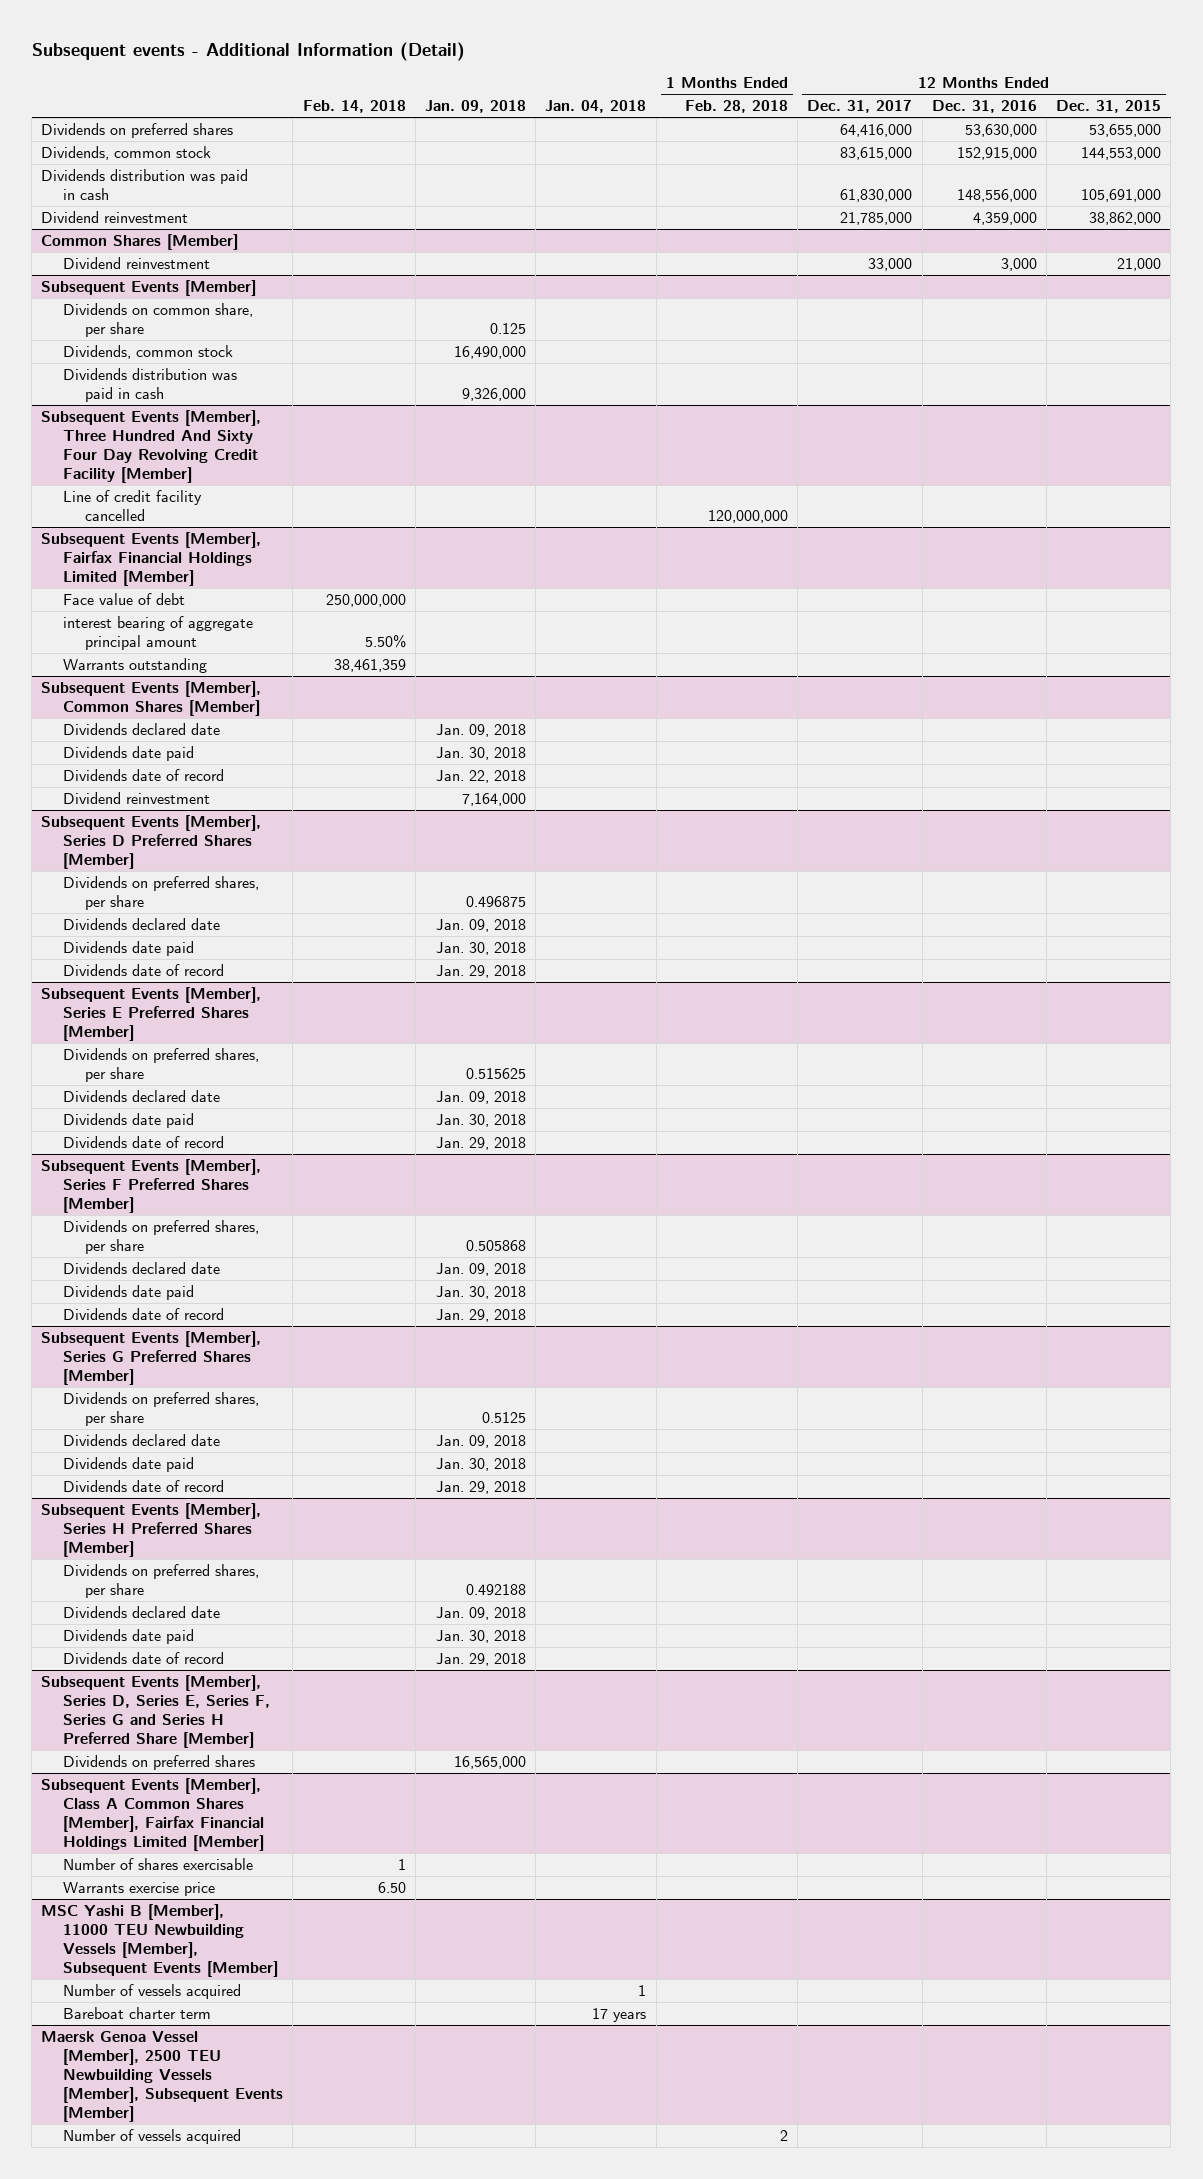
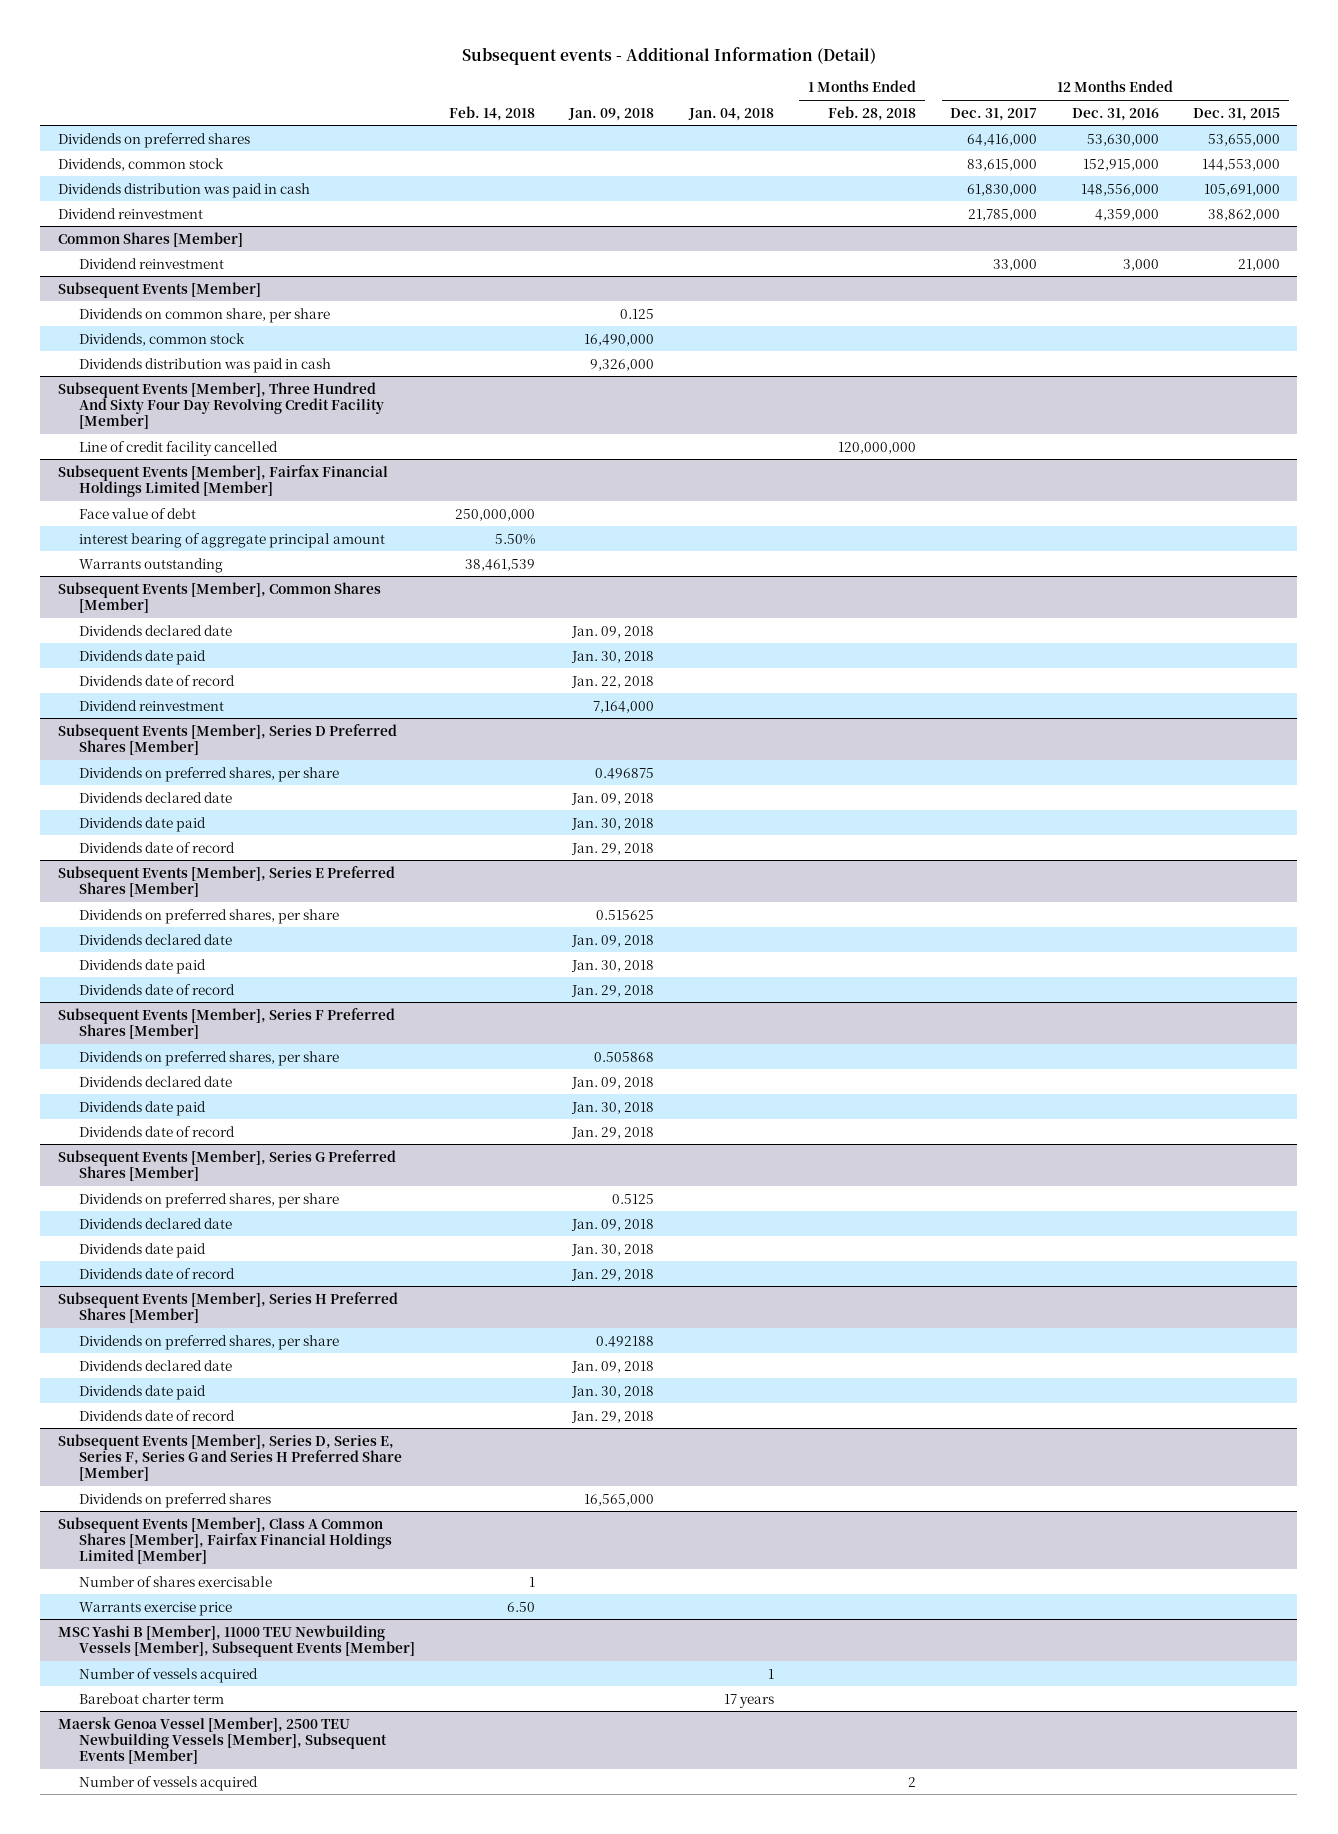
@ Subsequent Events [Member], Fairfax Financial Holdings Limited [Member]
- Warrants outstanding | 38,461,359 | | | | | |
+ Warrants outstanding | 38,461,539 | | | | | |

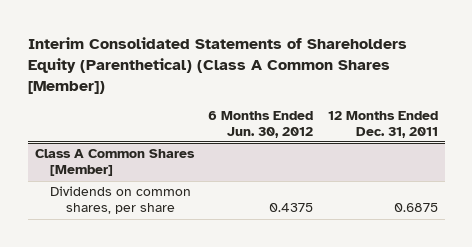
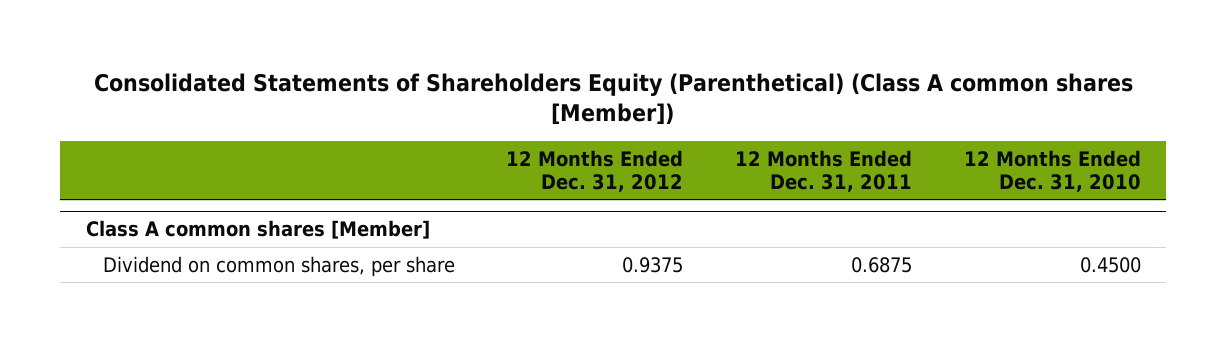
- Interim Consolidated Statements of Shareholders Equity (Parenthetical) (Class A Common Shares [Member])
+ Consolidated Statements of Shareholders Equity (Parenthetical) (Class A common shares [Member])
- | 6 Months Ended Jun. 30, 2012 | 12 Months Ended Dec. 31, 2011
+ | 12 Months Ended Dec. 31, 2012 | 12 Months Ended Dec. 31, 2011 | 12 Months Ended Dec. 31, 2010
- Class A Common Shares [Member]
- Dividends on common shares, per share | 0.4375 | 0.6875
+ Class A common shares [Member]
+ Dividend on common shares, per share | 0.9375 | 0.6875 | 0.4500

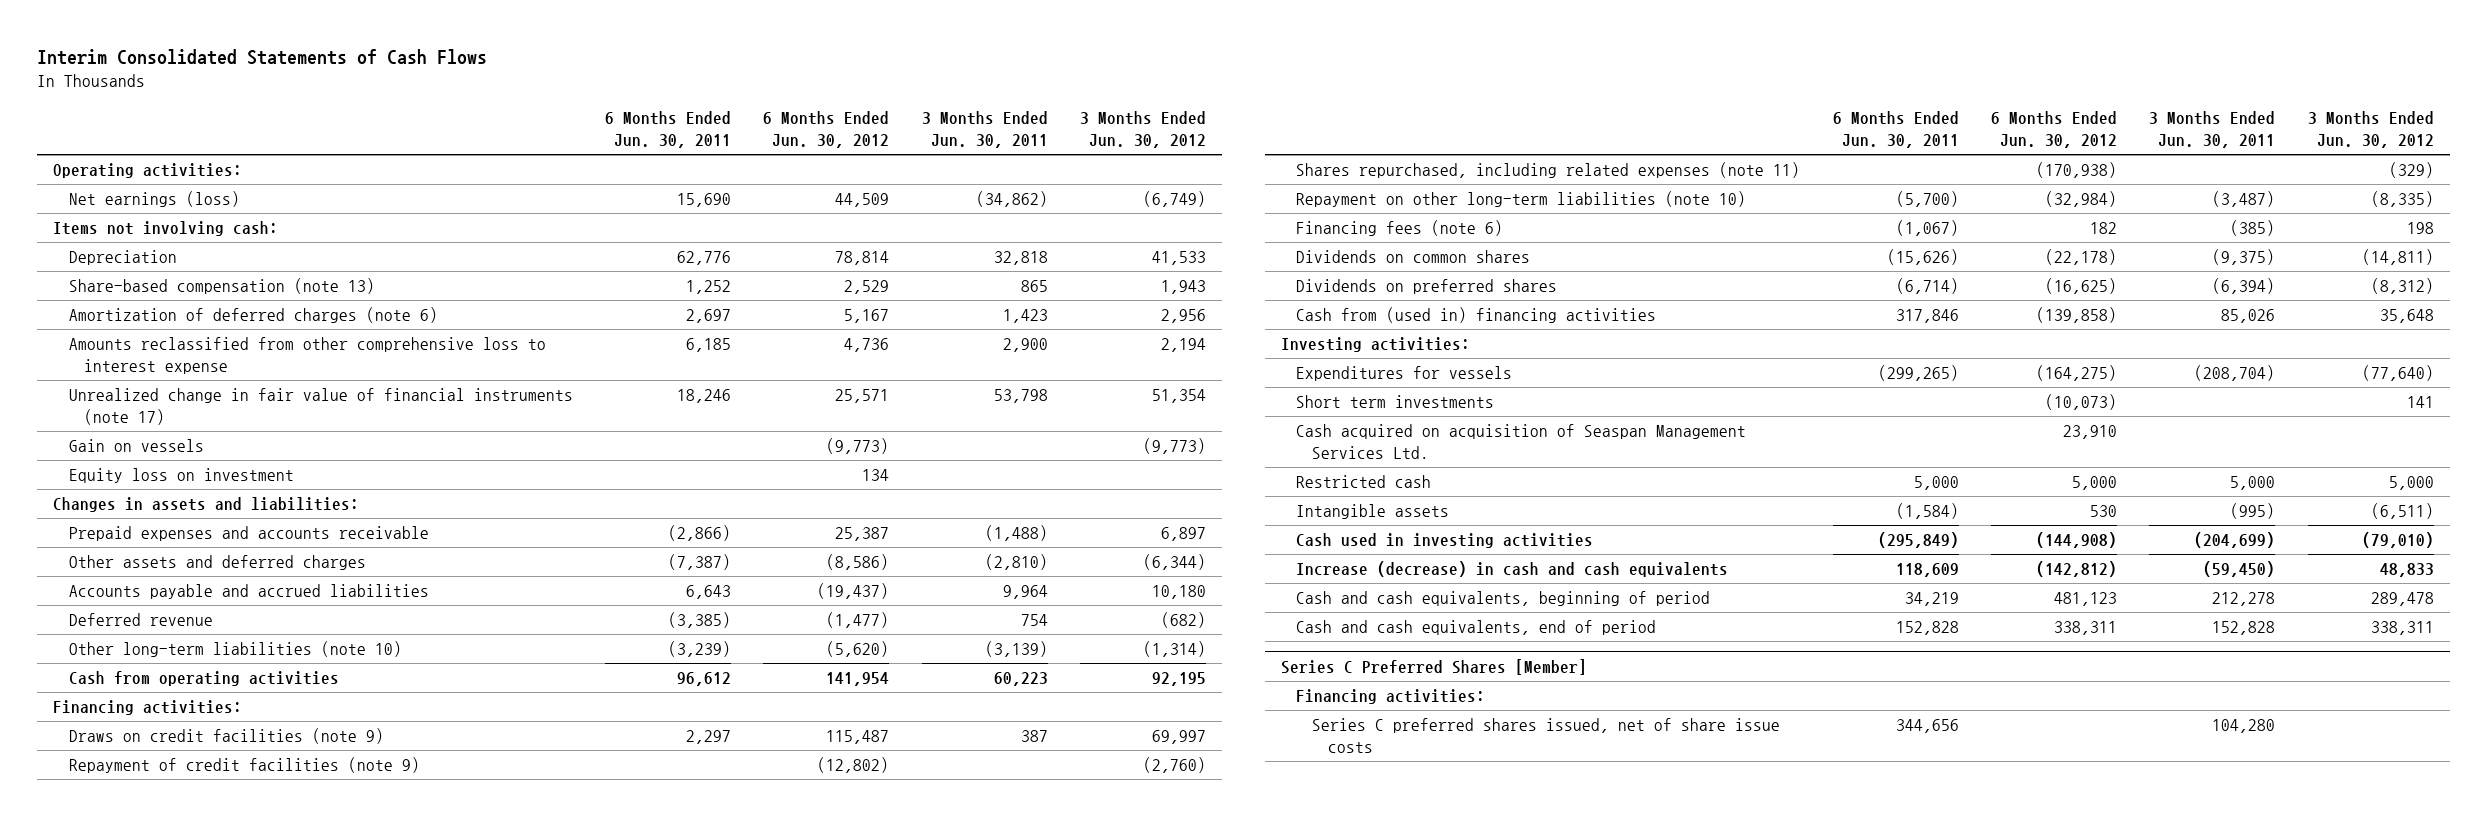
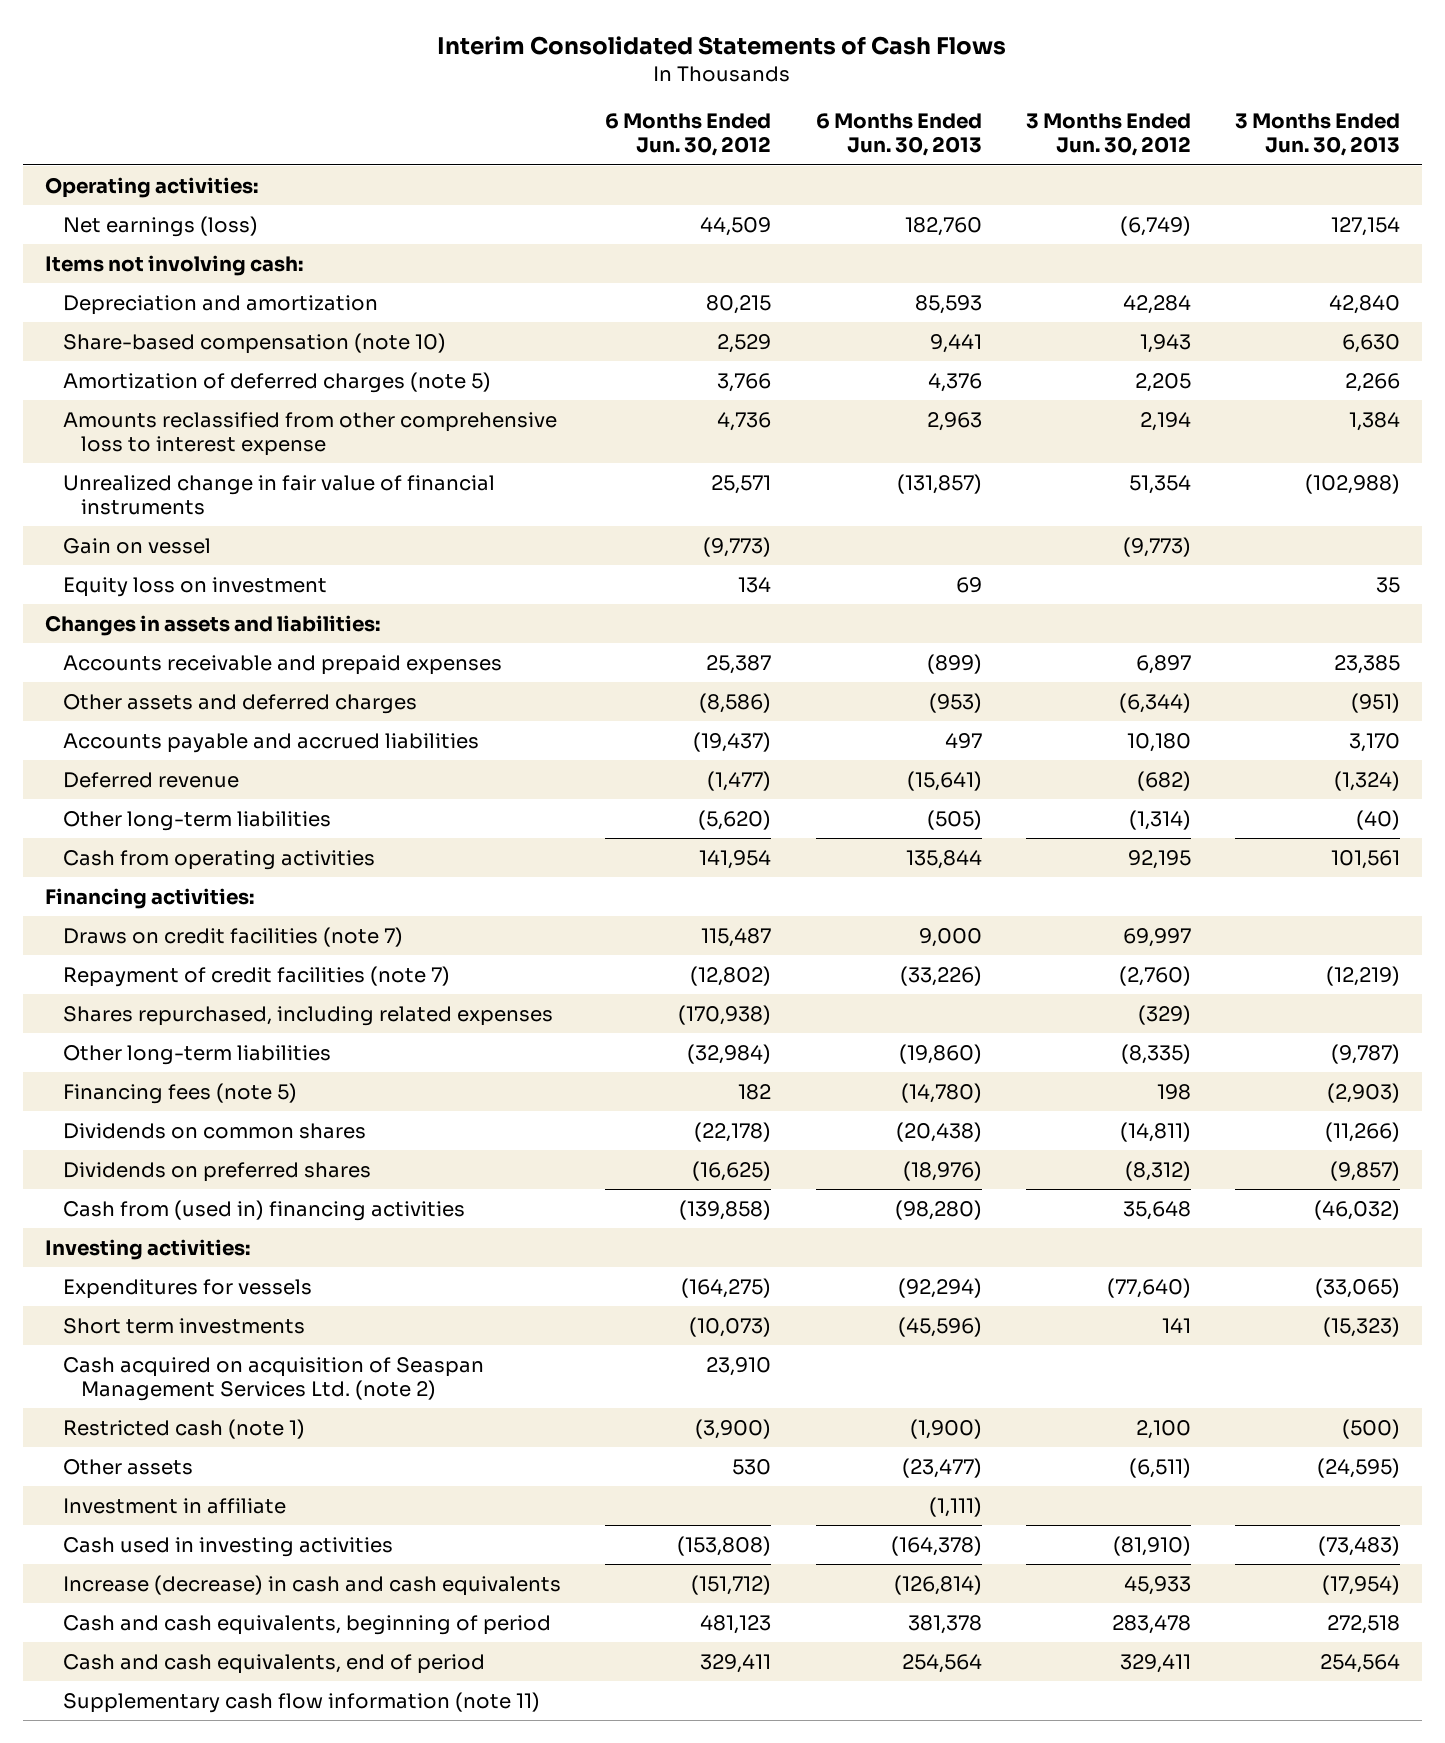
- | 6 Months Ended Jun. 30, 2011 | 6 Months Ended Jun. 30, 2012 | 3 Months Ended Jun. 30, 2011 | 3 Months Ended Jun. 30, 2012
+ | 6 Months Ended Jun. 30, 2012 | 6 Months Ended Jun. 30, 2013 | 3 Months Ended Jun. 30, 2012 | 3 Months Ended Jun. 30, 2013
- Depreciation | 62,776 | 78,814 | 32,818 | 41,533
- Share-based compensation (note 13) | 1,252 | 2,529 | 865 | 1,943
- Amortization of deferred charges (note 6) | 2,697 | 5,167 | 1,423 | 2,956
+ Depreciation and amortization | 80,215 | 85,593 | 42,284 | 42,840
+ Share-based compensation (note 10) | 2,529 | 9,441 | 1,943 | 6,630
+ Amortization of deferred charges (note 5) | 3,766 | 4,376 | 2,205 | 2,266
- Unrealized change in fair value of financial instruments (note 17) | 18,246 | 25,571 | 53,798 | 51,354
- Gain on vessels | | (9,773) | | (9,773)
+ Unrealized change in fair value of financial instruments | 25,571 | (131,857) | 51,354 | (102,988)
+ Gain on vessel | (9,773) | | (9,773) |
- Prepaid expenses and accounts receivable | (2,866) | 25,387 | (1,488) | 6,897
+ Accounts receivable and prepaid expenses | 25,387 | (899) | 6,897 | 23,385
- Other long-term liabilities (note 10) | (3,239) | (5,620) | (3,139) | (1,314)
+ Other long-term liabilities | (5,620) | (505) | (1,314) | (40)
- Draws on credit facilities (note 9) | 2,297 | 115,487 | 387 | 69,997
- Repayment of credit facilities (note 9) | | (12,802) | | (2,760)
- Shares repurchased, including related expenses (note 11) | | (170,938) | | (329)
- Repayment on other long-term liabilities (note 10) | (5,700) | (32,984) | (3,487) | (8,335)
- Financing fees (note 6) | (1,067) | 182 | (385) | 198
+ Draws on credit facilities (note 7) | 115,487 | 9,000 | 69,997 |
+ Repayment of credit facilities (note 7) | (12,802) | (33,226) | (2,760) | (12,219)
+ Shares repurchased, including related expenses | (170,938) | | (329) |
+ Other long-term liabilities | (32,984) | (19,860) | (8,335) | (9,787)
+ Financing fees (note 5) | 182 | (14,780) | 198 | (2,903)
- Cash acquired on acquisition of Seaspan Management Services Ltd. | | 23,910 | |
- Restricted cash | 5,000 | 5,000 | 5,000 | 5,000
- Intangible assets | (1,584) | 530 | (995) | (6,511)
- Cash used in investing activities | (295,849) | (144,908) | (204,699) | (79,010)
- Increase (decrease) in cash and cash equivalents | 118,609 | (142,812) | (59,450) | 48,833
- Cash and cash equivalents, beginning of period | 34,219 | 481,123 | 212,278 | 289,478
- Cash and cash equivalents, end of period | 152,828 | 338,311 | 152,828 | 338,311
- Series C Preferred Shares [Member]
- Financing activities:
- Series C preferred shares issued, net of share issue costs | 344,656 | | 104,280 |
+ Cash acquired on acquisition of Seaspan Management Services Ltd. (note 2) | 23,910 | | |
+ Restricted cash (note 1) | (3,900) | (1,900) | 2,100 | (500)
+ Other assets | 530 | (23,477) | (6,511) | (24,595)
+ Investment in affiliate | | (1,111) | |
+ Cash used in investing activities | (153,808) | (164,378) | (81,910) | (73,483)
+ Increase (decrease) in cash and cash equivalents | (151,712) | (126,814) | 45,933 | (17,954)
+ Cash and cash equivalents, beginning of period | 481,123 | 381,378 | 283,478 | 272,518
+ Cash and cash equivalents, end of period | 329,411 | 254,564 | 329,411 | 254,564
+ Supplementary cash flow information (note 11)

